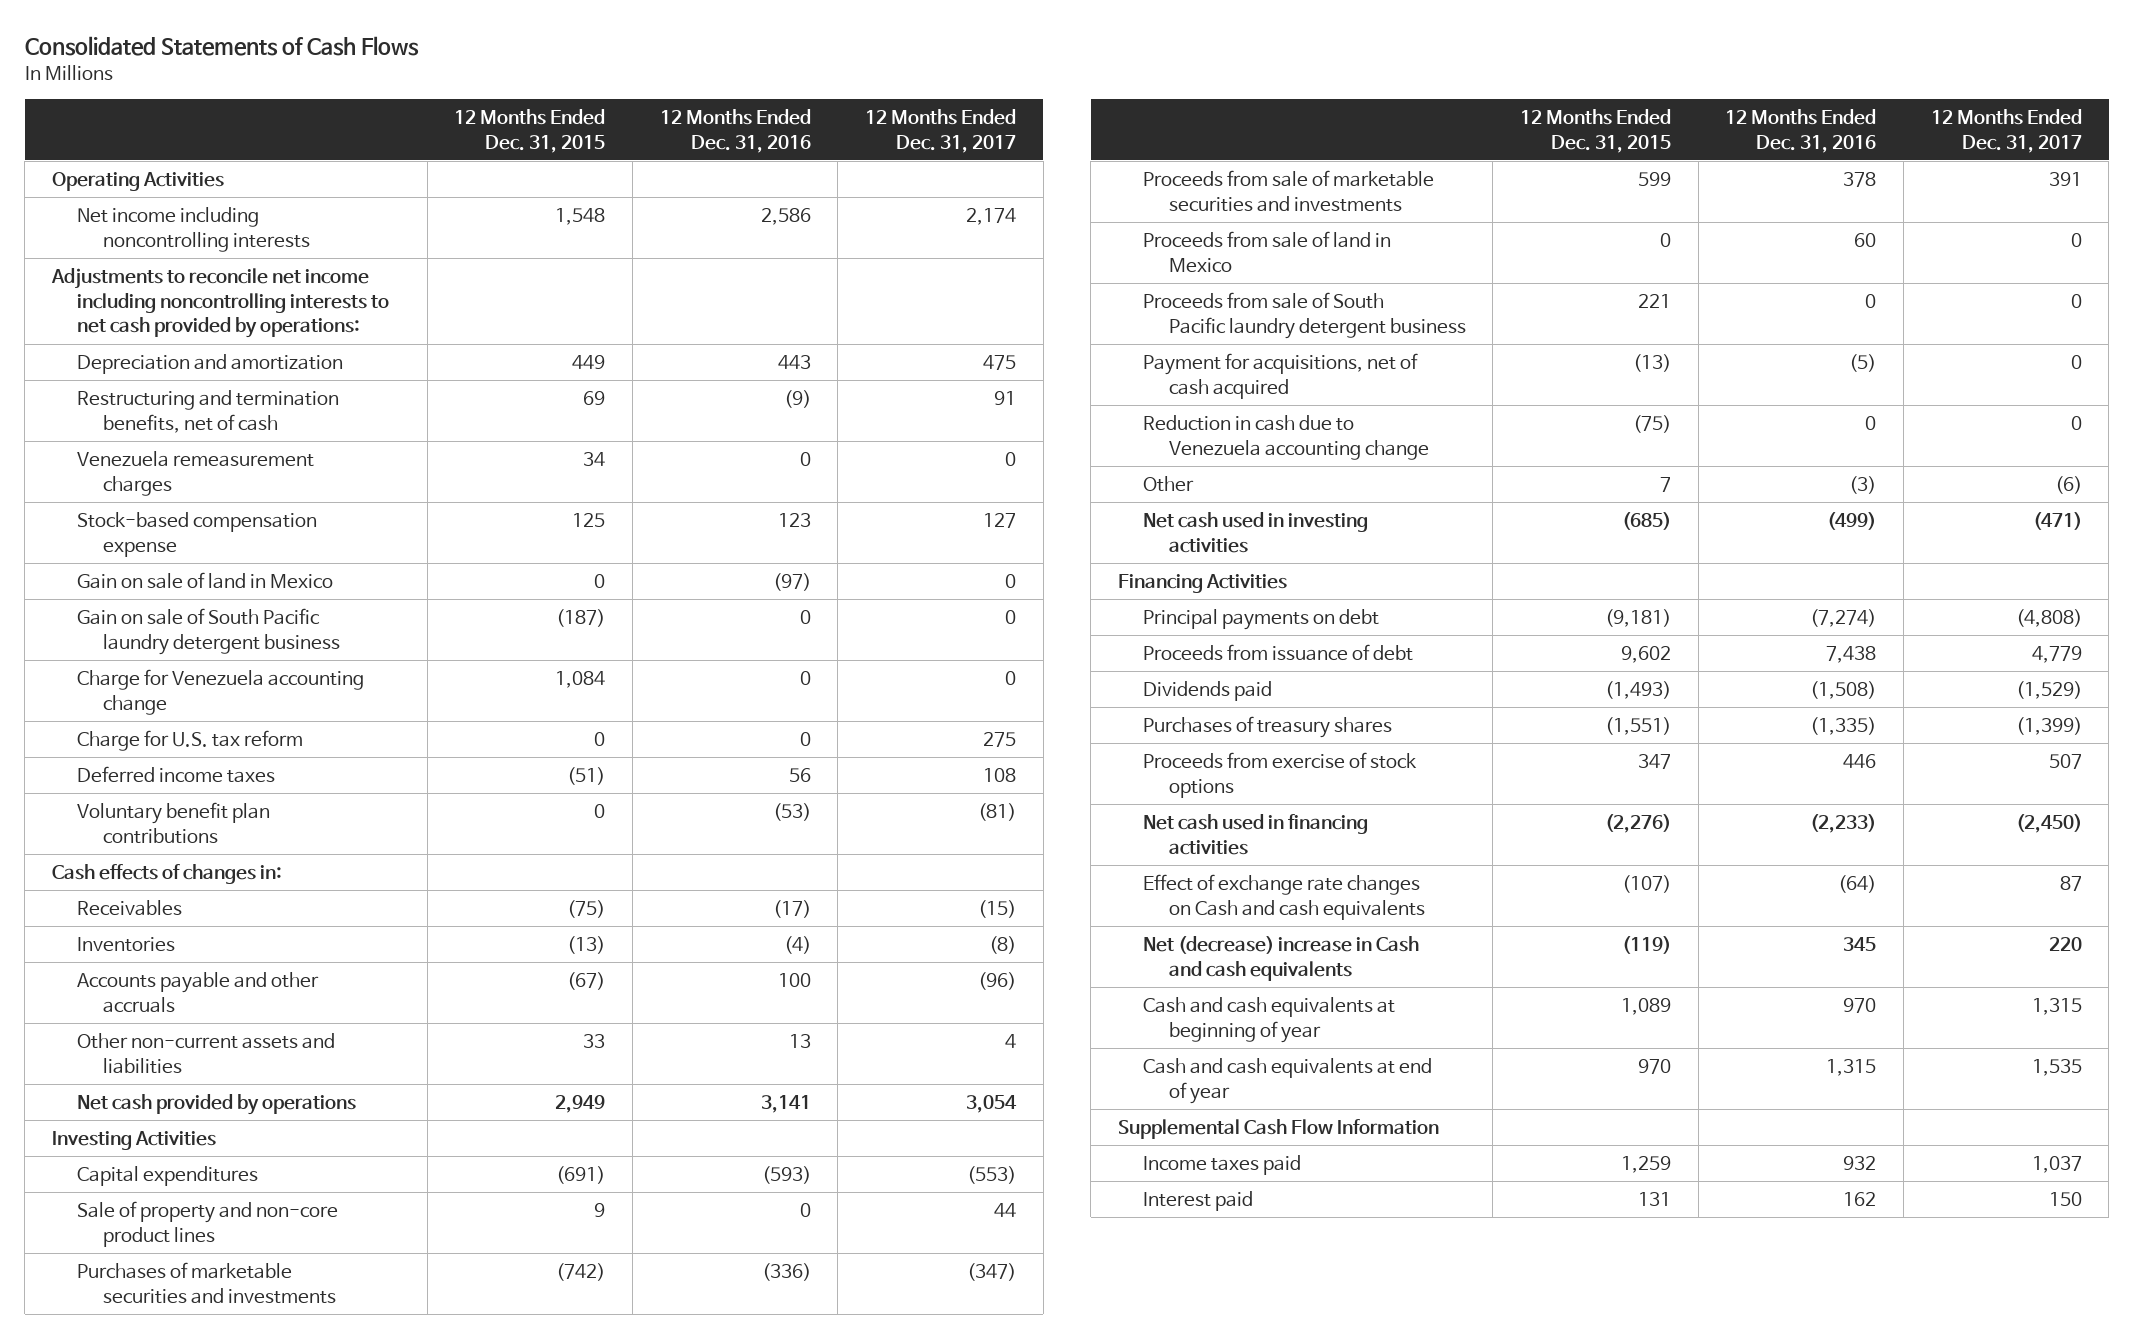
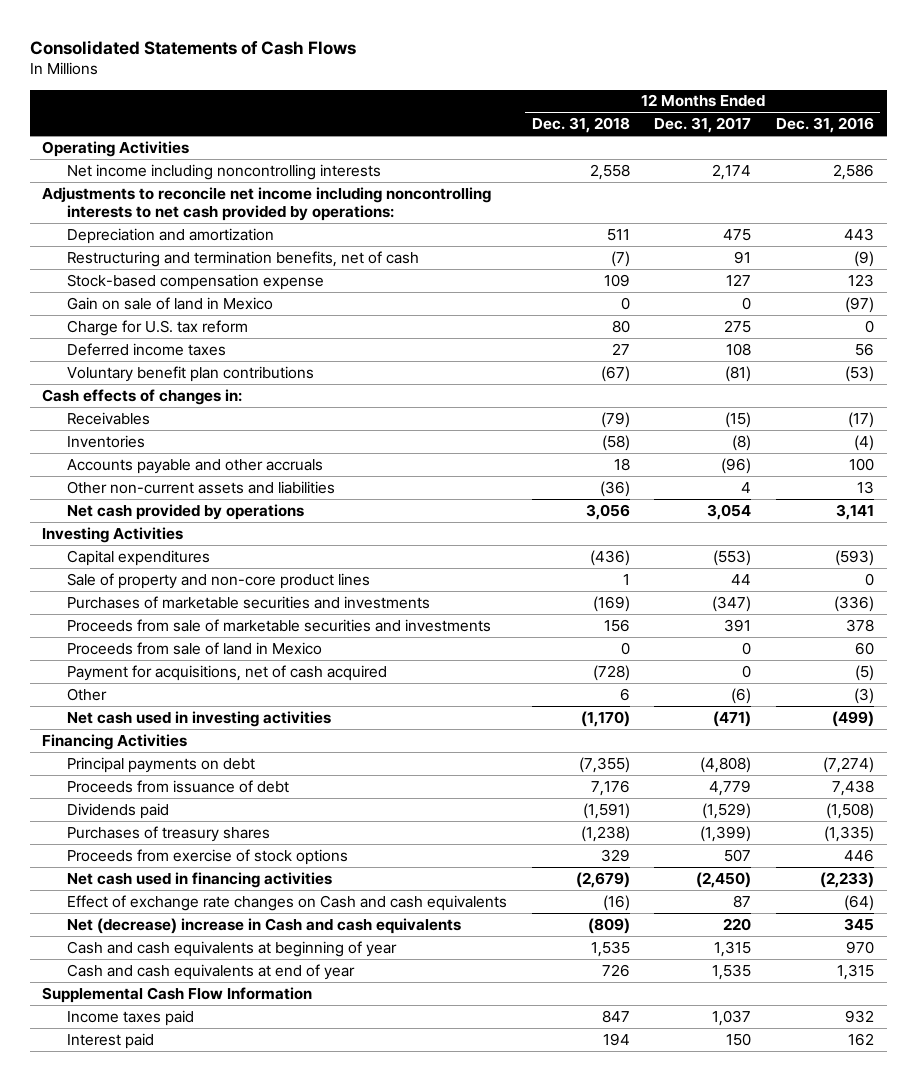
- | 12 Months Ended Dec. 31, 2015 | 12 Months Ended Dec. 31, 2016 | 12 Months Ended Dec. 31, 2017
+ | 12 Months Ended Dec. 31, 2018 | 12 Months Ended Dec. 31, 2017 | 12 Months Ended Dec. 31, 2016
- Venezuela remeasurement charges | 34 | 0 | 0
- Gain on sale of South Pacific laundry detergent business | (187) | 0 | 0
- Charge for Venezuela accounting change | 1,084 | 0 | 0
- Proceeds from sale of South Pacific laundry detergent business | 221 | 0 | 0
- Reduction in cash due to Venezuela accounting change | (75) | 0 | 0

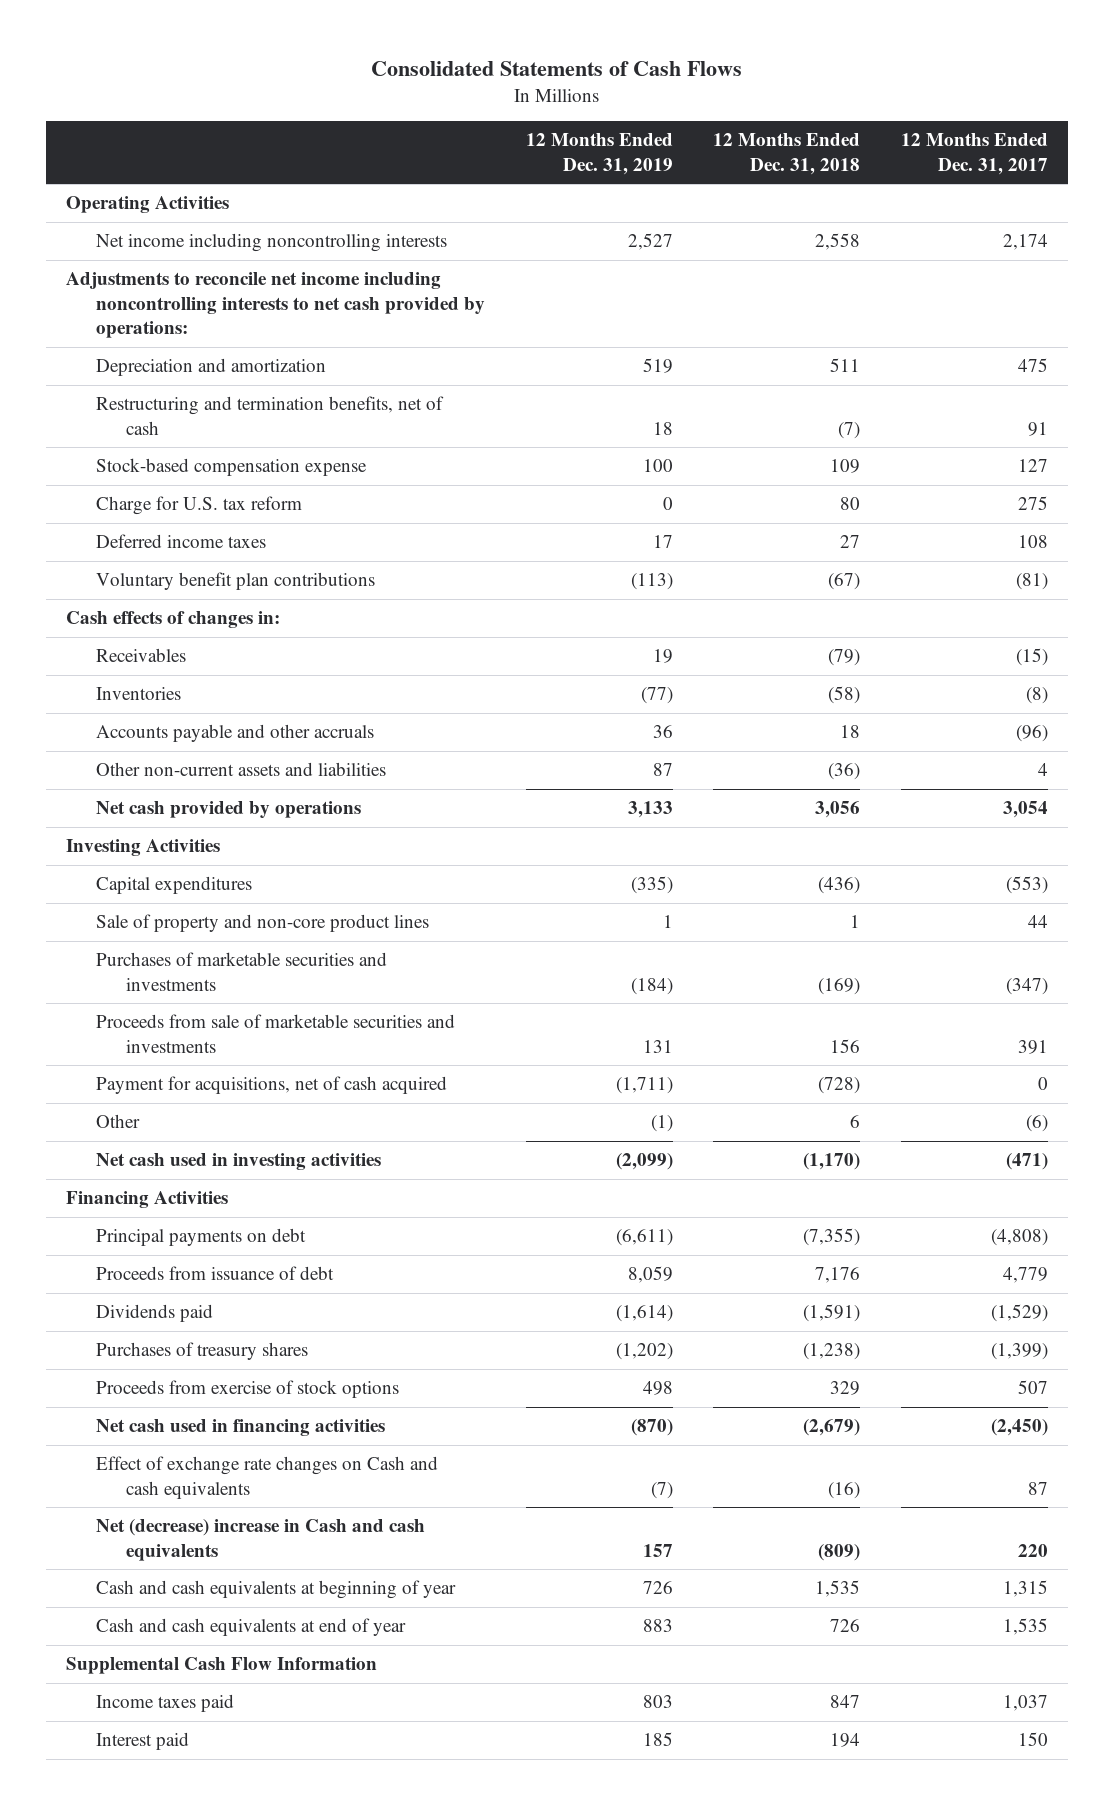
- | 12 Months Ended Dec. 31, 2018 | 12 Months Ended Dec. 31, 2017 | 12 Months Ended Dec. 31, 2016
+ | 12 Months Ended Dec. 31, 2019 | 12 Months Ended Dec. 31, 2018 | 12 Months Ended Dec. 31, 2017
- Gain on sale of land in Mexico | 0 | 0 | (97)
- Proceeds from sale of land in Mexico | 0 | 0 | 60

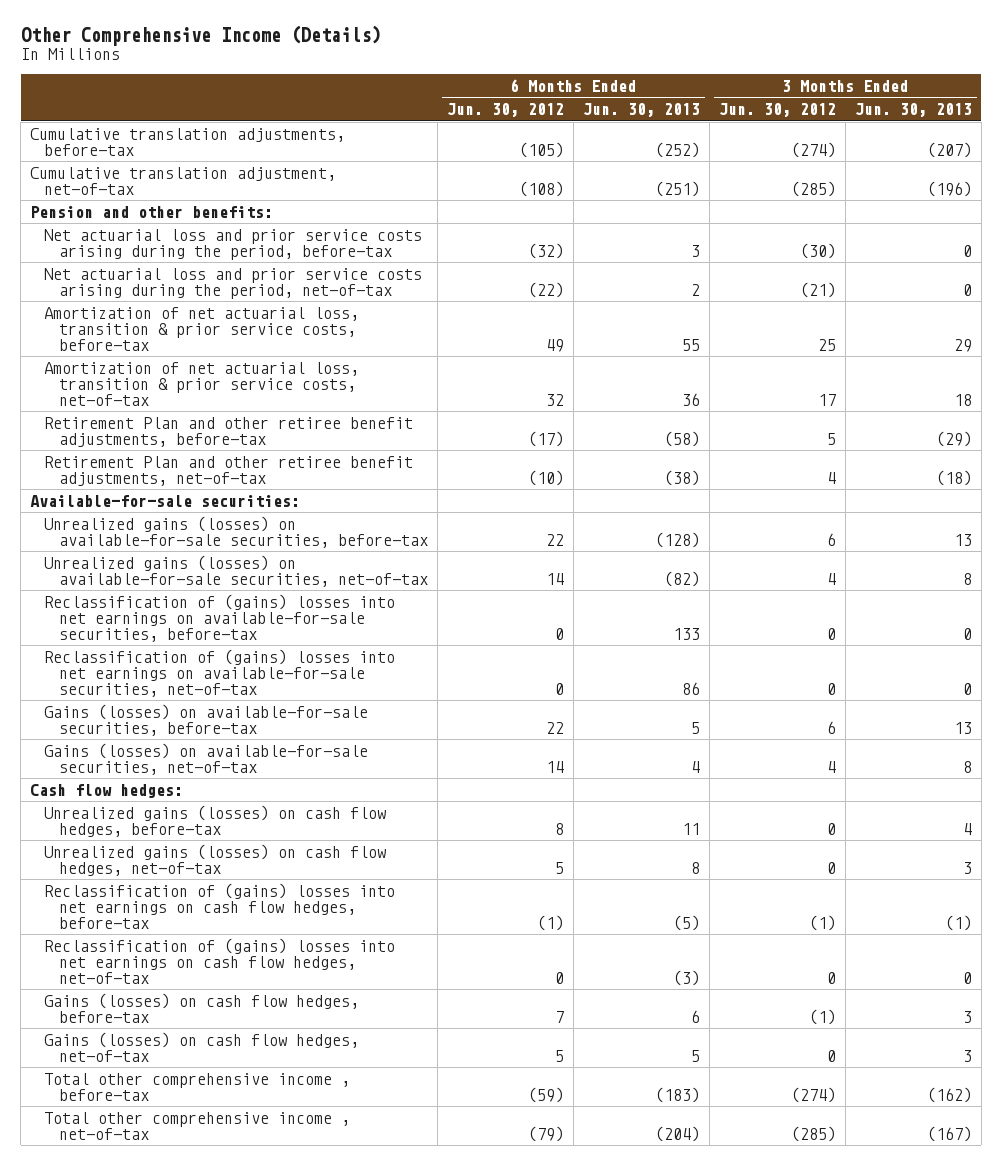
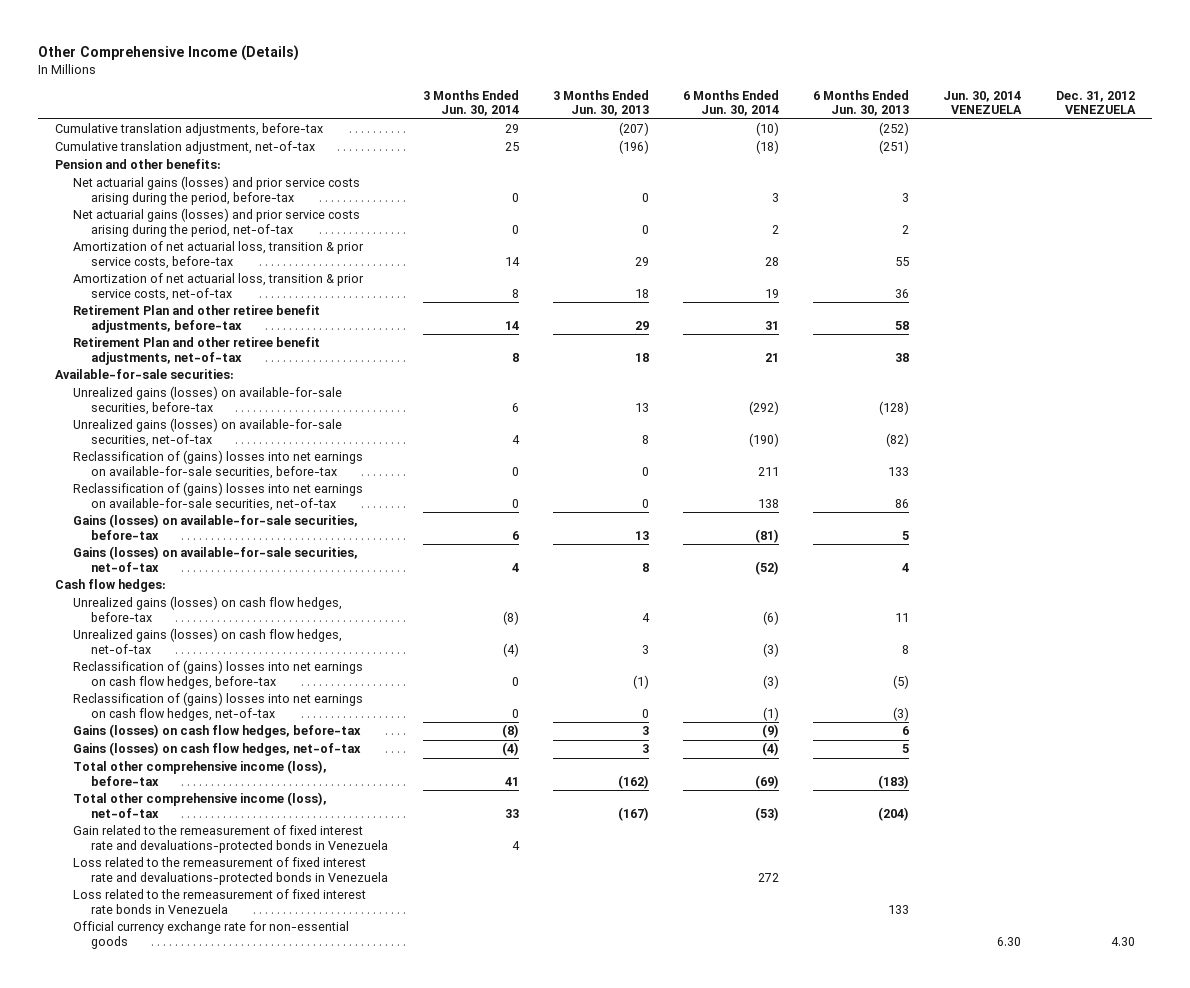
- | 6 Months Ended Jun. 30, 2012 | 6 Months Ended Jun. 30, 2013 | 3 Months Ended Jun. 30, 2012 | 3 Months Ended Jun. 30, 2013
+ | 3 Months Ended Jun. 30, 2014 | 3 Months Ended Jun. 30, 2013 | 6 Months Ended Jun. 30, 2014 | 6 Months Ended Jun. 30, 2013 | Jun. 30, 2014 VENEZUELA | Dec. 31, 2012 VENEZUELA
- Net actuarial loss and prior service costs arising during the period, before-tax | (32) | 3 | (30) | 0
- Net actuarial loss and prior service costs arising during the period, net-of-tax | (22) | 2 | (21) | 0
+ Net actuarial gains (losses) and prior service costs arising during the period, before-tax | 0 | 0 | 3 | 3 | |
+ Net actuarial gains (losses) and prior service costs arising during the period, net-of-tax | 0 | 0 | 2 | 2 | |
- Retirement Plan and other retiree benefit adjustments, before-tax | (17) | (58) | 5 | (29)
- Retirement Plan and other retiree benefit adjustments, net-of-tax | (10) | (38) | 4 | (18)
+ Retirement Plan and other retiree benefit adjustments, before-tax | 14 | 29 | 31 | 58 | |
+ Retirement Plan and other retiree benefit adjustments, net-of-tax | 8 | 18 | 21 | 38 | |
- Total other comprehensive income , before-tax | (59) | (183) | (274) | (162)
- Total other comprehensive income , net-of-tax | (79) | (204) | (285) | (167)
+ Total other comprehensive income (loss), before-tax | 41 | (162) | (69) | (183) | |
+ Total other comprehensive income (loss), net-of-tax | 33 | (167) | (53) | (204) | |
+ Gain related to the remeasurement of fixed interest rate and devaluations-protected bonds in Venezuela | 4 | | | | |
+ Loss related to the remeasurement of fixed interest rate and devaluations-protected bonds in Venezuela | | | 272 | | |
+ Loss related to the remeasurement of fixed interest rate bonds in Venezuela | | | | 133 | |
+ Official currency exchange rate for non-essential goods | | | | | 6.30 | 4.30

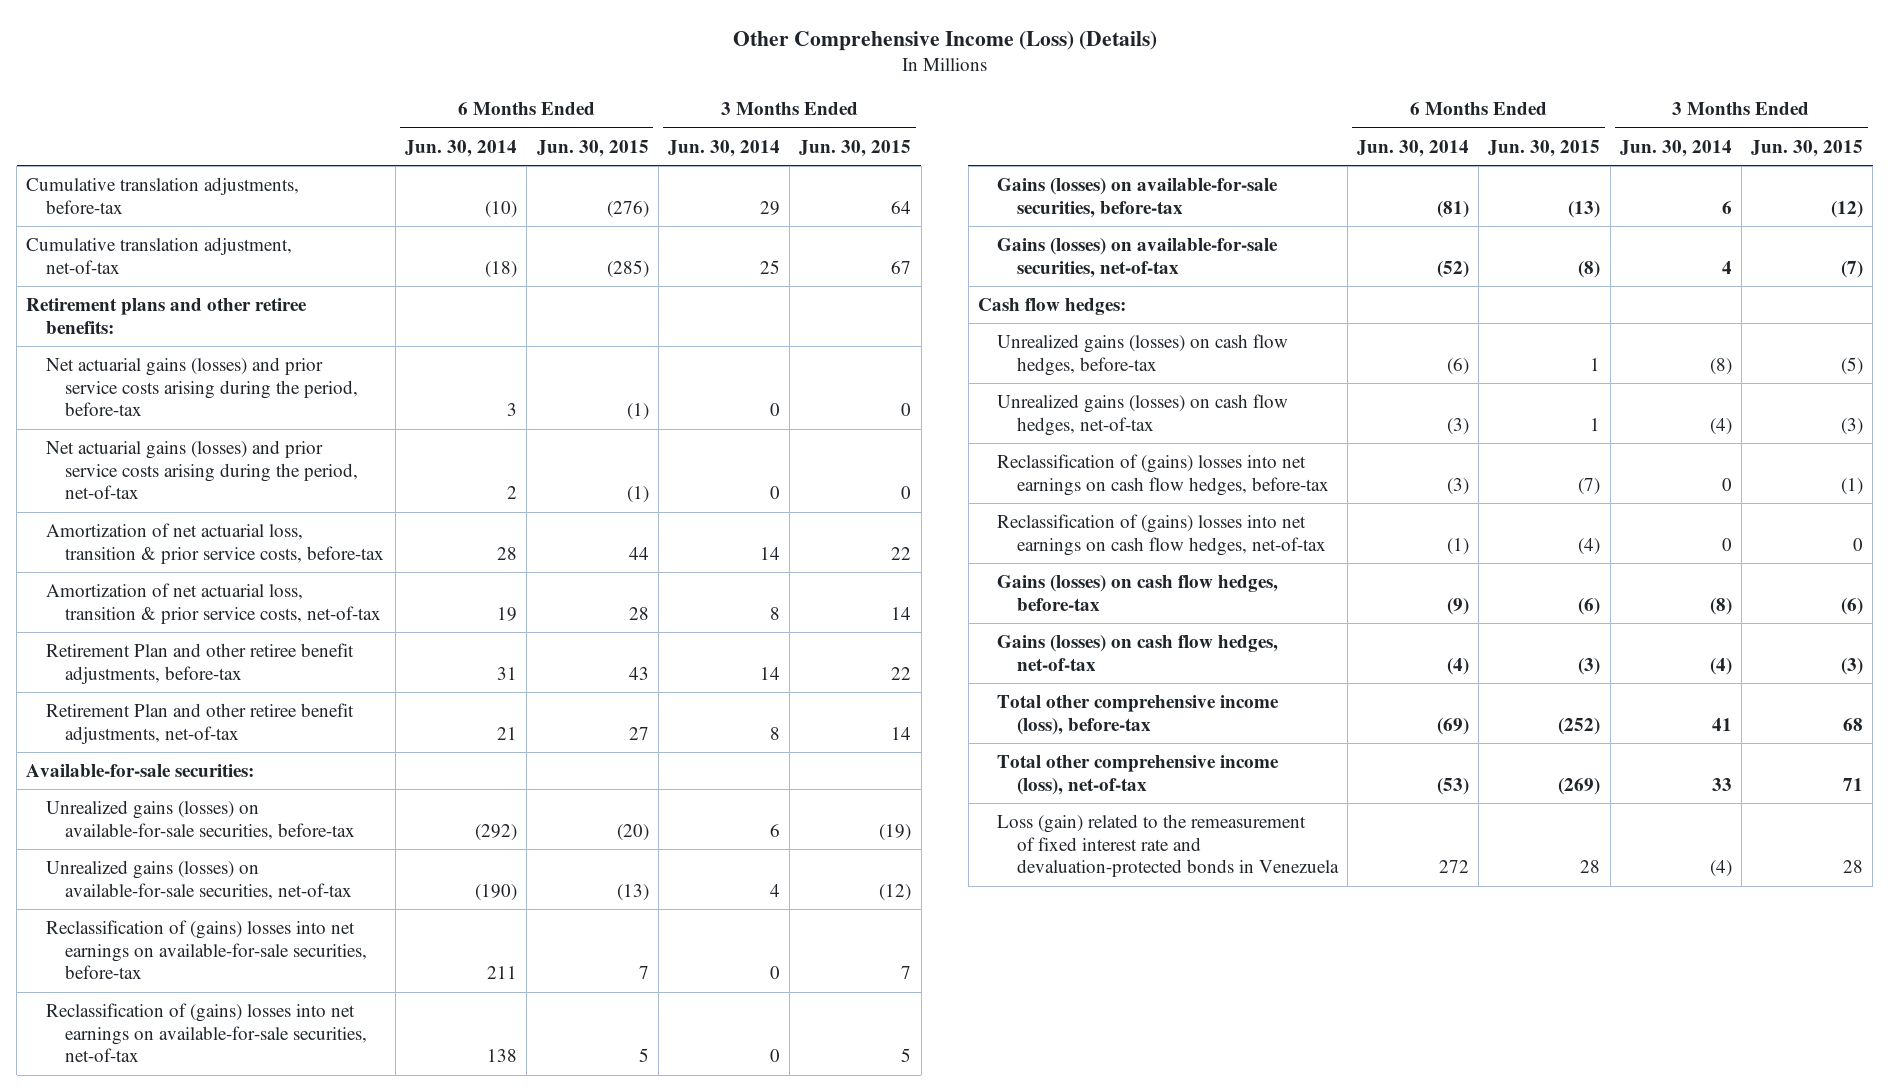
- Other Comprehensive Income (Details)
+ Other Comprehensive Income (Loss) (Details)
- | 3 Months Ended Jun. 30, 2014 | 3 Months Ended Jun. 30, 2013 | 6 Months Ended Jun. 30, 2014 | 6 Months Ended Jun. 30, 2013 | Jun. 30, 2014 VENEZUELA | Dec. 31, 2012 VENEZUELA
+ | 6 Months Ended Jun. 30, 2014 | 6 Months Ended Jun. 30, 2015 | 3 Months Ended Jun. 30, 2014 | 3 Months Ended Jun. 30, 2015
- Pension and other benefits:
+ Retirement plans and other retiree benefits:
- Gain related to the remeasurement of fixed interest rate and devaluations-protected bonds in Venezuela | 4 | | | | |
- Loss related to the remeasurement of fixed interest rate and devaluations-protected bonds in Venezuela | | | 272 | | |
- Loss related to the remeasurement of fixed interest rate bonds in Venezuela | | | | 133 | |
- Official currency exchange rate for non-essential goods | | | | | 6.30 | 4.30
+ Loss (gain) related to the remeasurement of fixed interest rate and devaluation-protected bonds in Venezuela | 272 | 28 | (4) | 28

